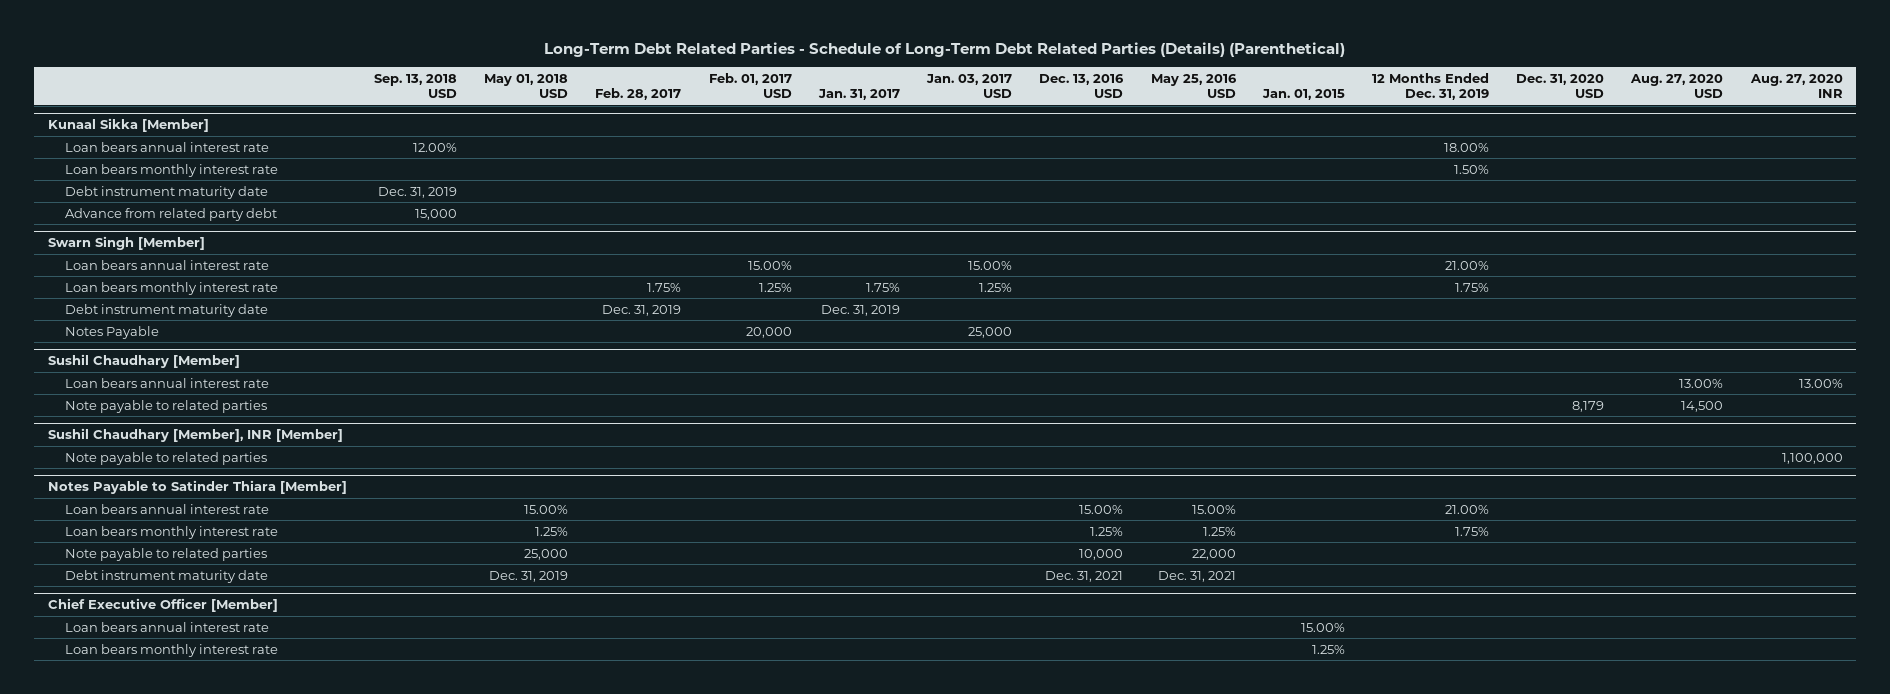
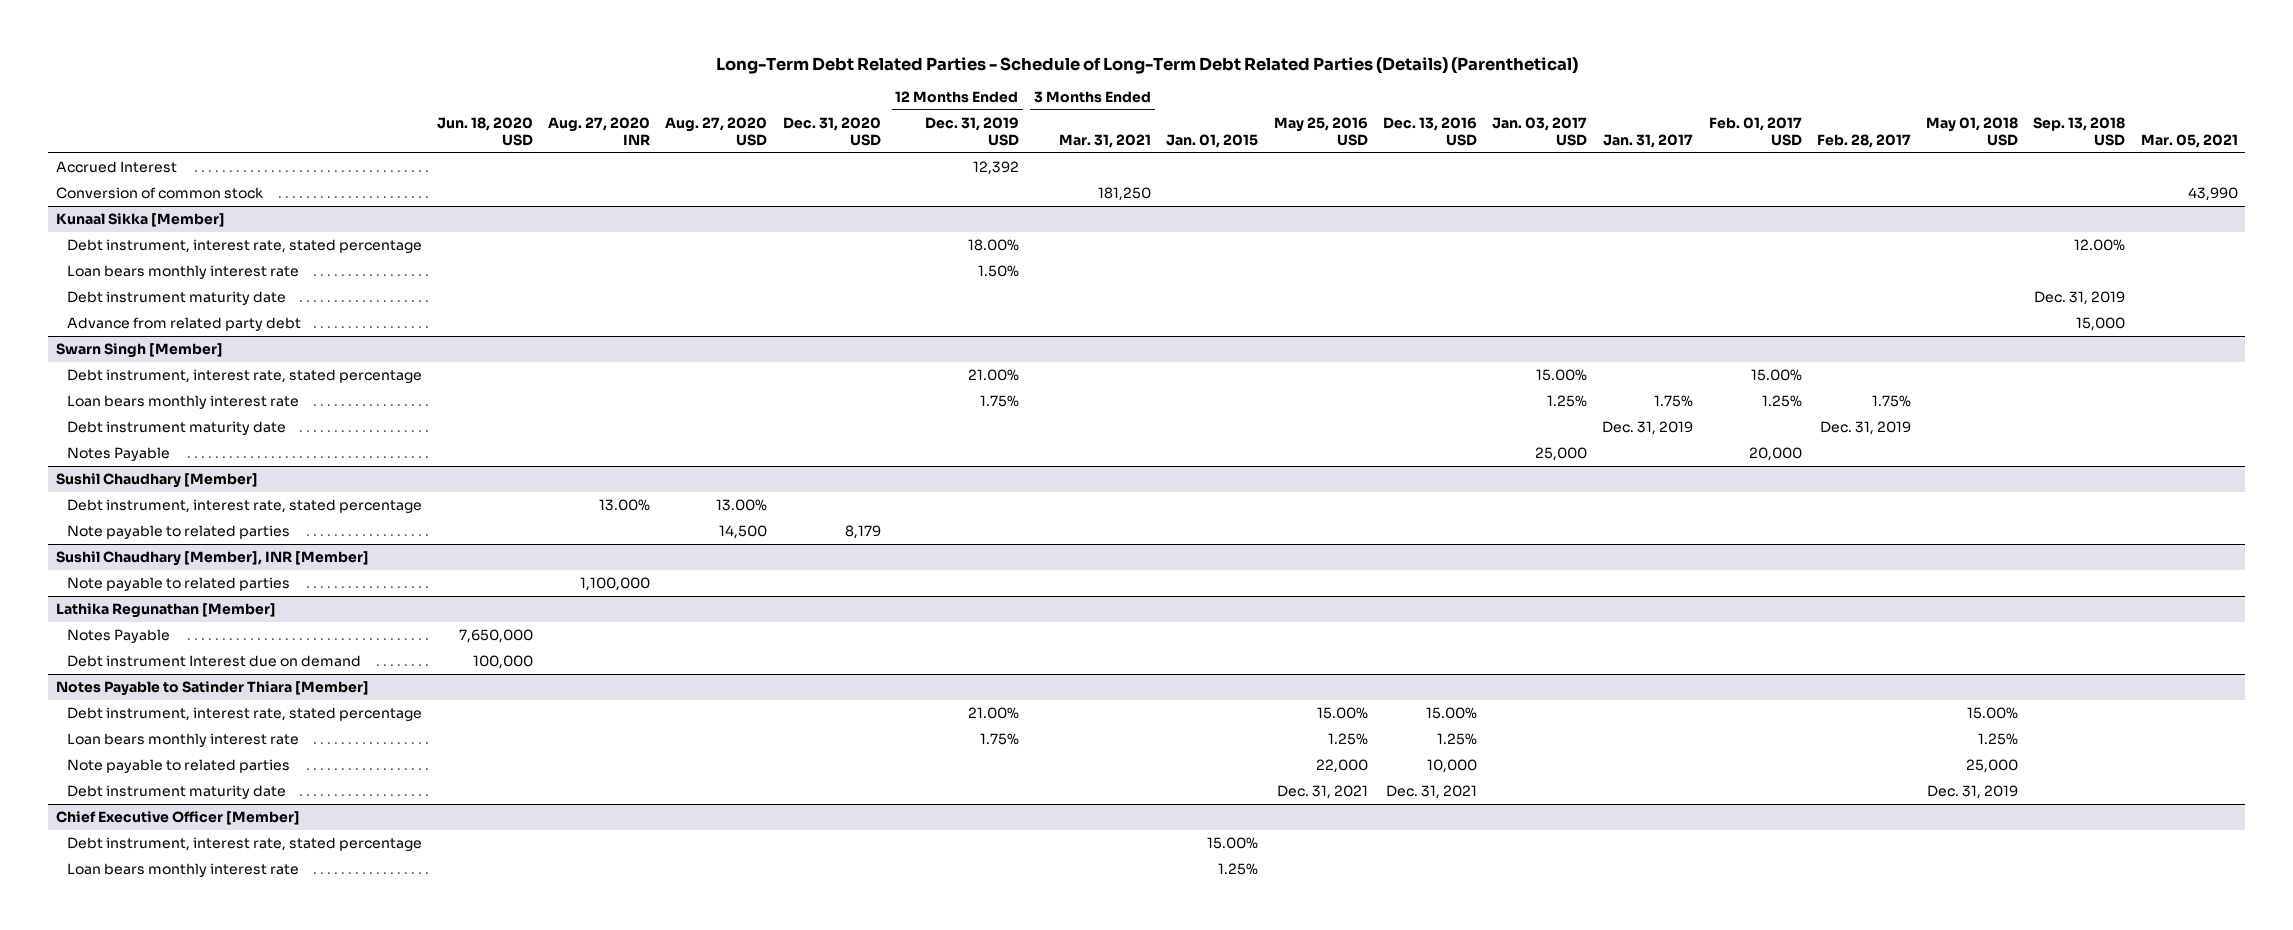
- | Sep. 13, 2018 USD | May 01, 2018 USD | Feb. 28, 2017 | Feb. 01, 2017 USD | Jan. 31, 2017 | Jan. 03, 2017 USD | Dec. 13, 2016 USD | May 25, 2016 USD | Jan. 01, 2015 | 12 Months Ended Dec. 31, 2019 | Dec. 31, 2020 USD | Aug. 27, 2020 USD | Aug. 27, 2020 INR
+ | Jun. 18, 2020 USD | Aug. 27, 2020 INR | Aug. 27, 2020 USD | Dec. 31, 2020 USD | 12 Months Ended Dec. 31, 2019 USD | 3 Months Ended Mar. 31, 2021 | Jan. 01, 2015 | May 25, 2016 USD | Dec. 13, 2016 USD | Jan. 03, 2017 USD | Jan. 31, 2017 | Feb. 01, 2017 USD | Feb. 28, 2017 | May 01, 2018 USD | Sep. 13, 2018 USD | Mar. 05, 2021
+ Accrued Interest | | | | | 12,392 | | | | | | | | | | |
+ Conversion of common stock | | | | | | 181,250 | | | | | | | | | | 43,990
@ Kunaal Sikka [Member]
- Loan bears annual interest rate | 12.00% | | | | | | | | | 18.00% | | |
+ Debt instrument, interest rate, stated percentage | | | | | 18.00% | | | | | | | | | | 12.00% |
@ Swarn Singh [Member]
- Loan bears annual interest rate | | | | 15.00% | | 15.00% | | | | 21.00% | | |
+ Debt instrument, interest rate, stated percentage | | | | | 21.00% | | | | | 15.00% | | 15.00% | | | |
@ Sushil Chaudhary [Member]
- Loan bears annual interest rate | | | | | | | | | | | | 13.00% | 13.00%
+ Debt instrument, interest rate, stated percentage | | 13.00% | 13.00% | | | | | | | | | | | | |
+ Lathika Regunathan [Member]
+ Notes Payable | 7,650,000 | | | | | | | | | | | | | | |
+ Debt instrument Interest due on demand | 100,000 | | | | | | | | | | | | | | |
@ Notes Payable to Satinder Thiara [Member]
- Loan bears annual interest rate | | 15.00% | | | | | 15.00% | 15.00% | | 21.00% | | |
+ Debt instrument, interest rate, stated percentage | | | | | 21.00% | | | 15.00% | 15.00% | | | | | 15.00% | |
@ Chief Executive Officer [Member]
- Loan bears annual interest rate | | | | | | | | | 15.00% | | | |
+ Debt instrument, interest rate, stated percentage | | | | | | | 15.00% | | | | | | | | |

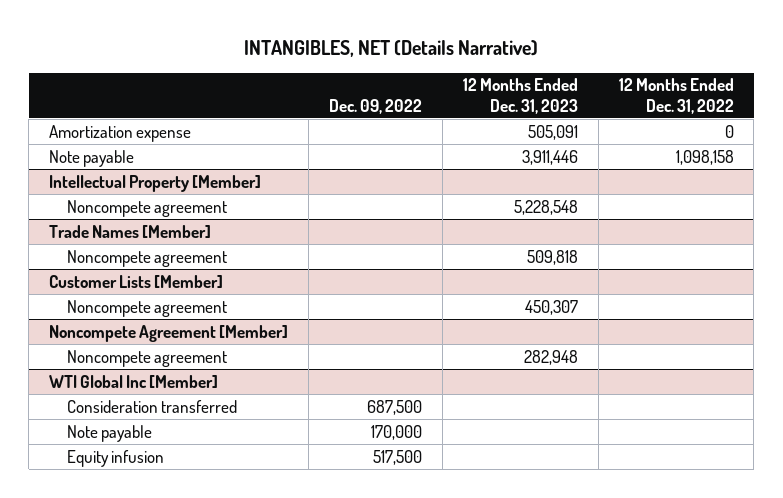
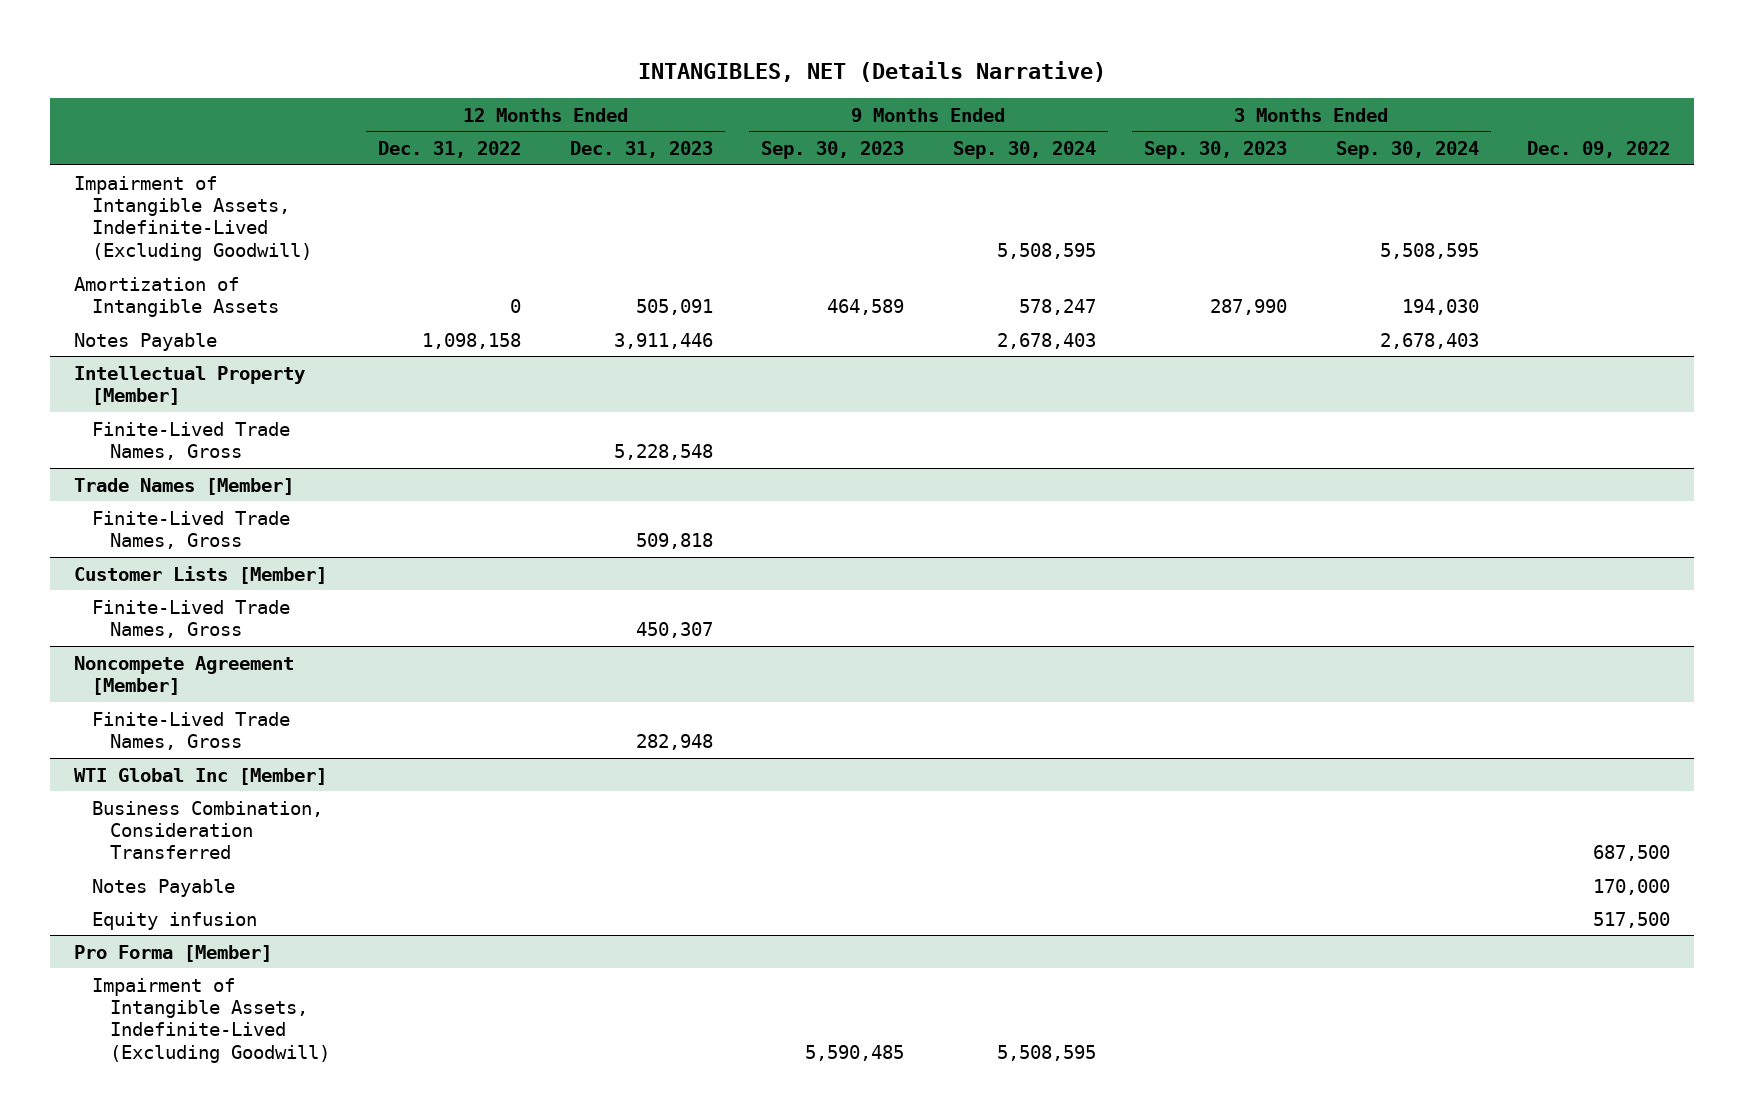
- | Dec. 09, 2022 | 12 Months Ended Dec. 31, 2023 | 12 Months Ended Dec. 31, 2022
+ | 12 Months Ended Dec. 31, 2022 | 12 Months Ended Dec. 31, 2023 | 9 Months Ended Sep. 30, 2023 | 9 Months Ended Sep. 30, 2024 | 3 Months Ended Sep. 30, 2023 | 3 Months Ended Sep. 30, 2024 | Dec. 09, 2022
- Amortization expense | | 505,091 | 0
- Note payable | | 3,911,446 | 1,098,158
+ Impairment of Intangible Assets, Indefinite-Lived (Excluding Goodwill) | | | | 5,508,595 | | 5,508,595 |
+ Amortization of Intangible Assets | 0 | 505,091 | 464,589 | 578,247 | 287,990 | 194,030 |
+ Notes Payable | 1,098,158 | 3,911,446 | | 2,678,403 | | 2,678,403 |
@ Intellectual Property [Member]
- Noncompete agreement | | 5,228,548 |
+ Finite-Lived Trade Names, Gross | | 5,228,548 | | | | |
@ Trade Names [Member]
- Noncompete agreement | | 509,818 |
+ Finite-Lived Trade Names, Gross | | 509,818 | | | | |
@ Customer Lists [Member]
- Noncompete agreement | | 450,307 |
+ Finite-Lived Trade Names, Gross | | 450,307 | | | | |
@ Noncompete Agreement [Member]
- Noncompete agreement | | 282,948 |
+ Finite-Lived Trade Names, Gross | | 282,948 | | | | |
@ WTI Global Inc [Member]
- Consideration transferred | 687,500 | |
- Note payable | 170,000 | |
+ Business Combination, Consideration Transferred | | | | | | | 687,500
+ Notes Payable | | | | | | | 170,000
+ Pro Forma [Member]
+ Impairment of Intangible Assets, Indefinite-Lived (Excluding Goodwill) | | | 5,590,485 | 5,508,595 | | |

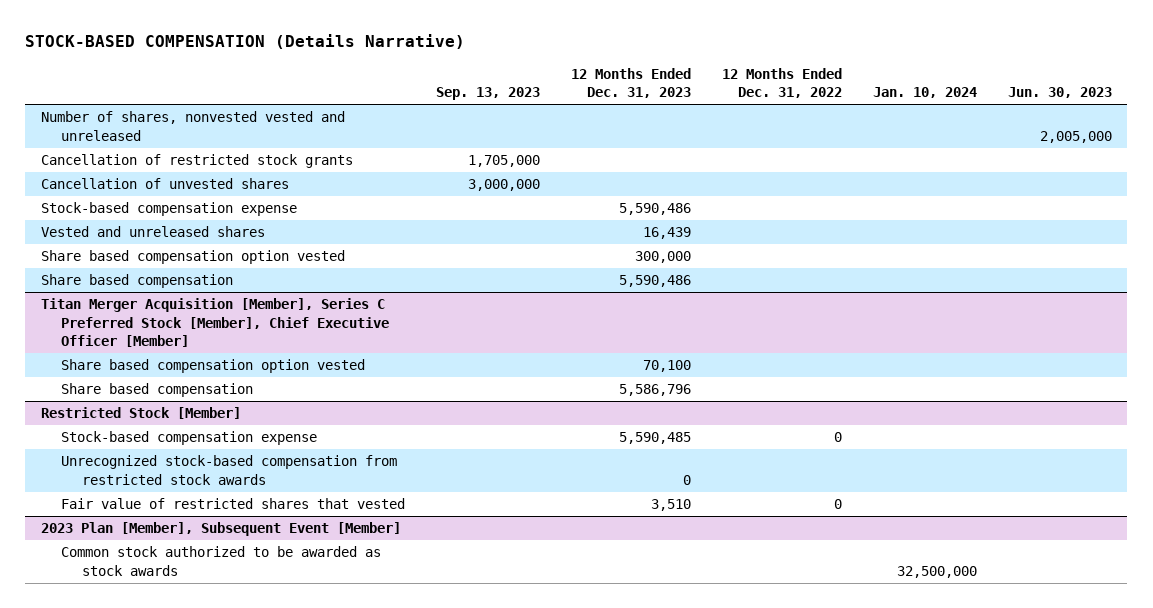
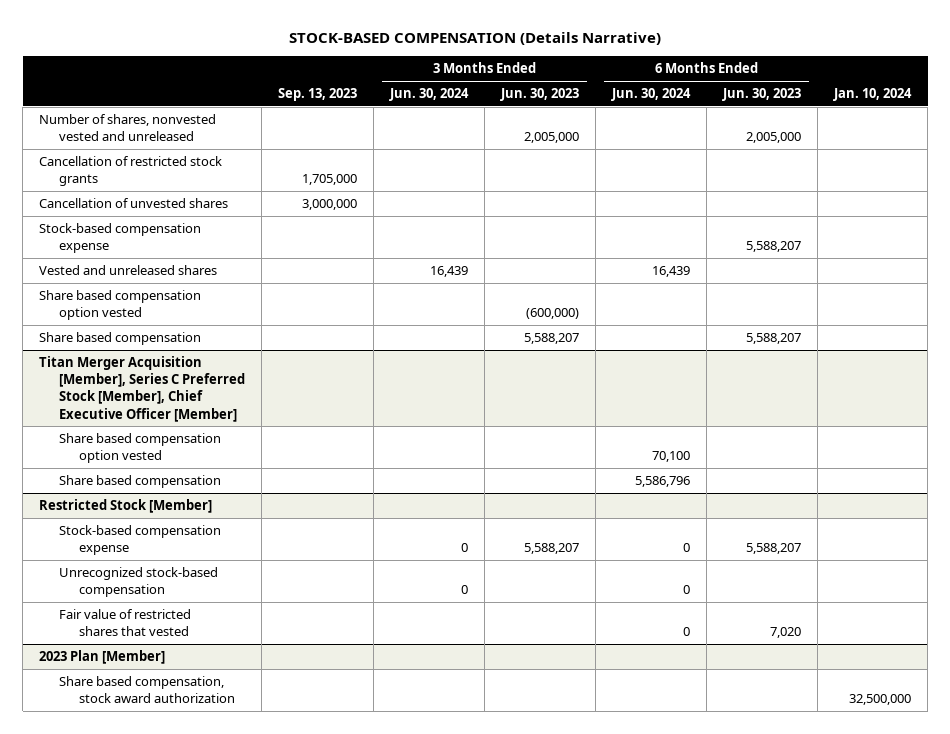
- | Sep. 13, 2023 | 12 Months Ended Dec. 31, 2023 | 12 Months Ended Dec. 31, 2022 | Jan. 10, 2024 | Jun. 30, 2023
+ | Sep. 13, 2023 | 3 Months Ended Jun. 30, 2024 | 3 Months Ended Jun. 30, 2023 | 6 Months Ended Jun. 30, 2024 | 6 Months Ended Jun. 30, 2023 | Jan. 10, 2024
@ Restricted Stock [Member]
- Unrecognized stock-based compensation from restricted stock awards | | 0 | | |
+ Unrecognized stock-based compensation | | 0 | | 0 | |
- 2023 Plan [Member], Subsequent Event [Member]
- Common stock authorized to be awarded as stock awards | | | | 32,500,000 |
+ 2023 Plan [Member]
+ Share based compensation, stock award authorization | | | | | | 32,500,000

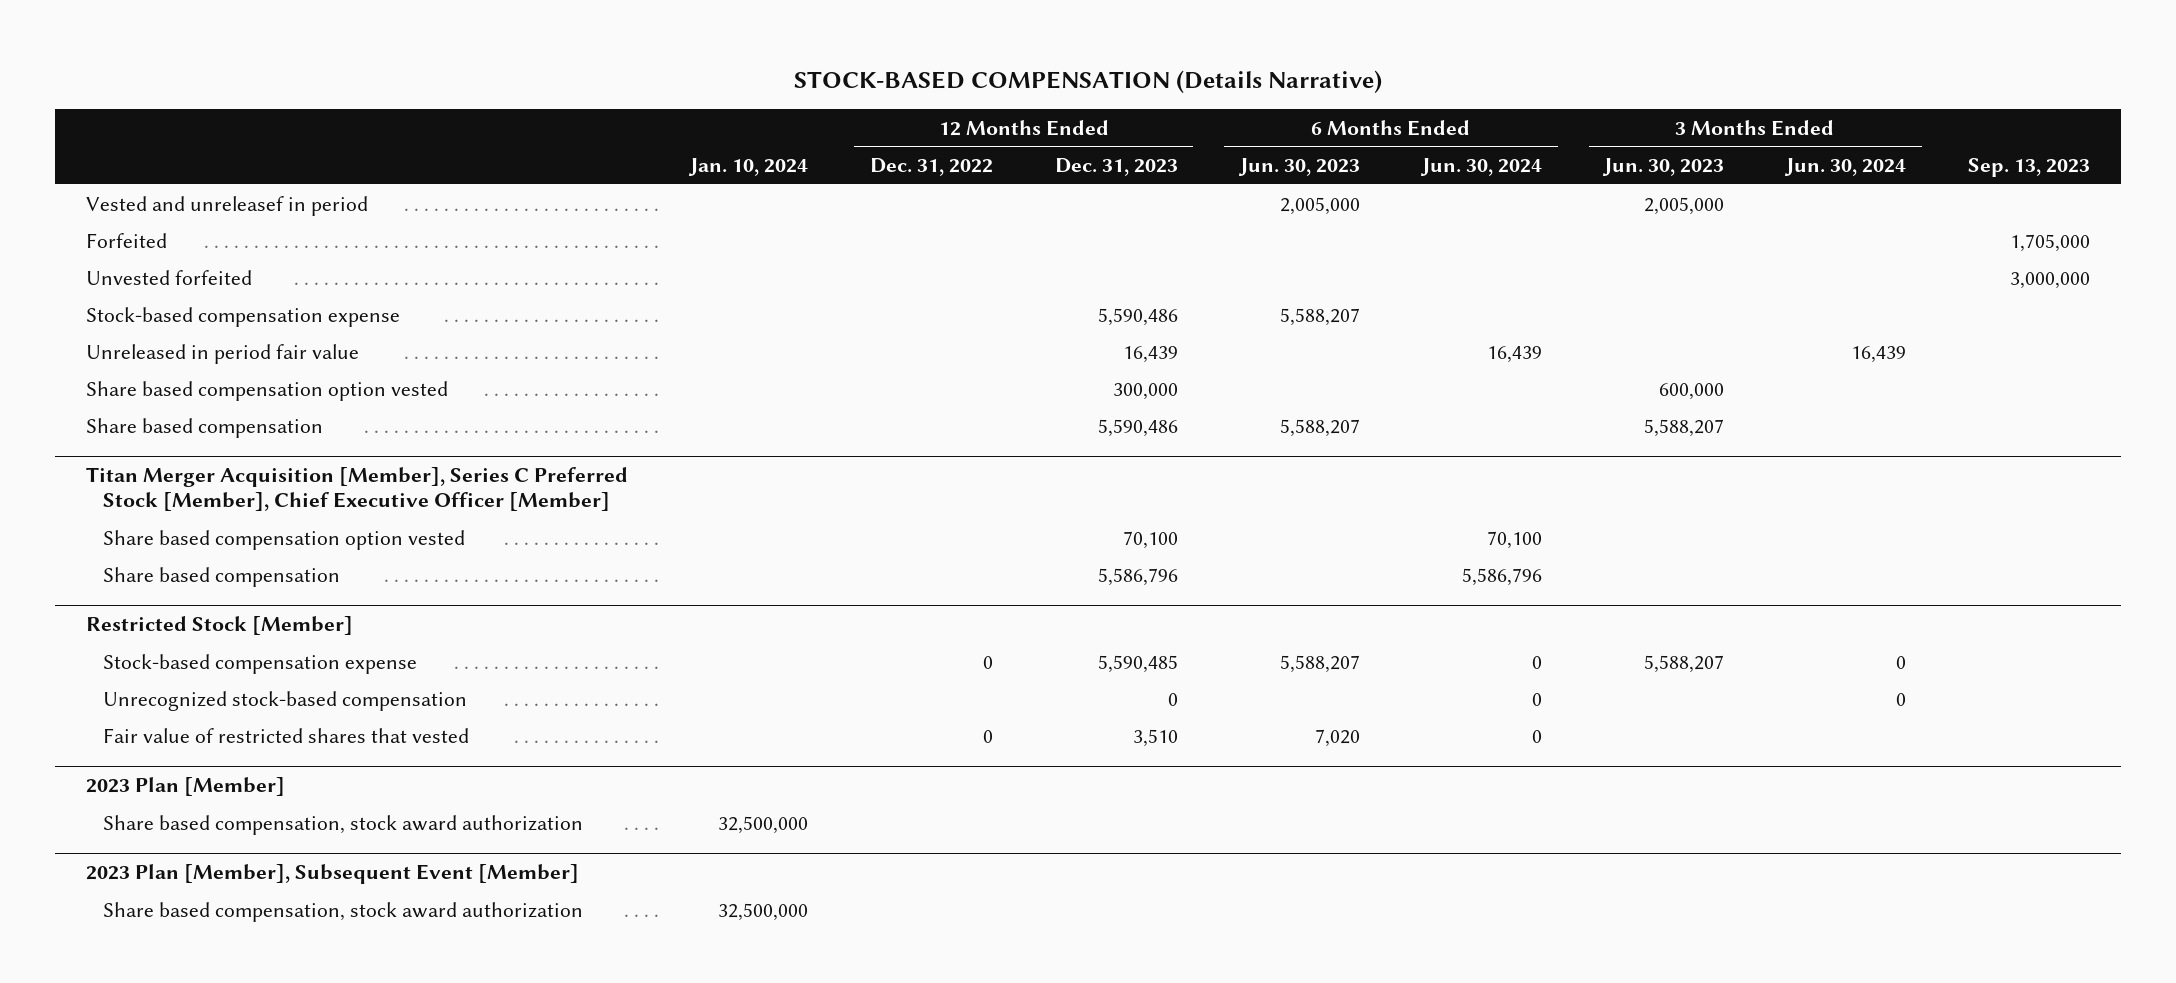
- | Sep. 13, 2023 | 3 Months Ended Jun. 30, 2024 | 3 Months Ended Jun. 30, 2023 | 6 Months Ended Jun. 30, 2024 | 6 Months Ended Jun. 30, 2023 | Jan. 10, 2024
+ | Jan. 10, 2024 | 12 Months Ended Dec. 31, 2022 | 12 Months Ended Dec. 31, 2023 | 6 Months Ended Jun. 30, 2023 | 6 Months Ended Jun. 30, 2024 | 3 Months Ended Jun. 30, 2023 | 3 Months Ended Jun. 30, 2024 | Sep. 13, 2023
- Number of shares, nonvested vested and unreleased | | | 2,005,000 | | 2,005,000 |
- Cancellation of restricted stock grants | 1,705,000 | | | | |
- Cancellation of unvested shares | 3,000,000 | | | | |
+ Vested and unreleasef in period | | | | 2,005,000 | | 2,005,000 | |
+ Forfeited | | | | | | | | 1,705,000
+ Unvested forfeited | | | | | | | | 3,000,000
- Vested and unreleased shares | | 16,439 | | 16,439 | |
- Share based compensation option vested | | | (600,000) | | |
+ Unreleased in period fair value | | | 16,439 | | 16,439 | | 16,439 |
+ Share based compensation option vested | | | 300,000 | | | 600,000 | |
+ 2023 Plan [Member], Subsequent Event [Member]
+ Share based compensation, stock award authorization | 32,500,000 | | | | | | |

